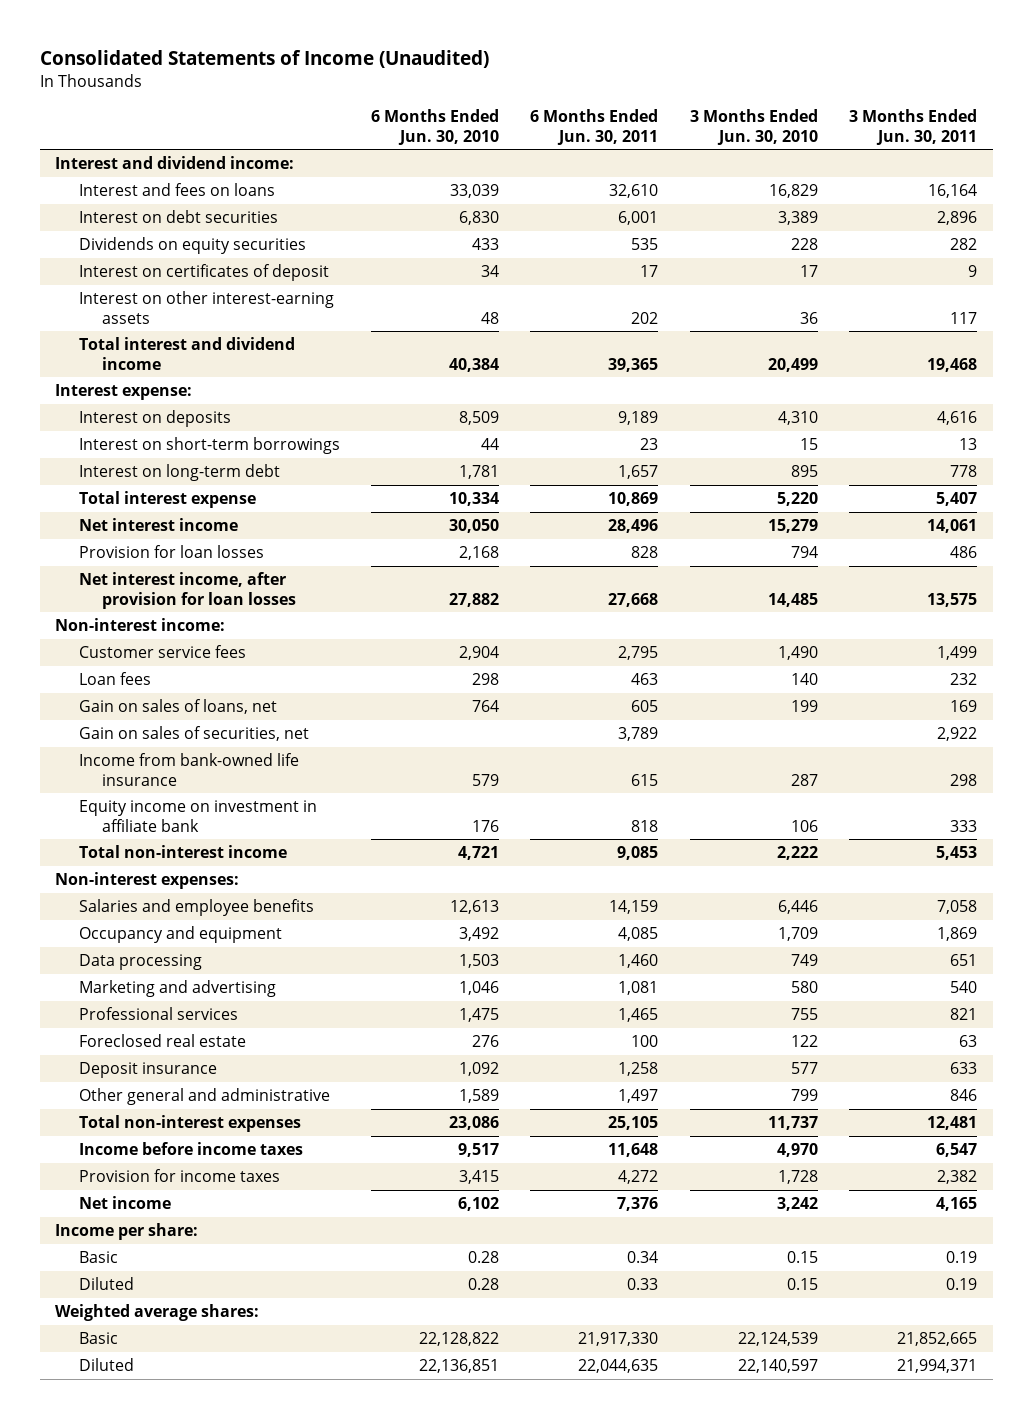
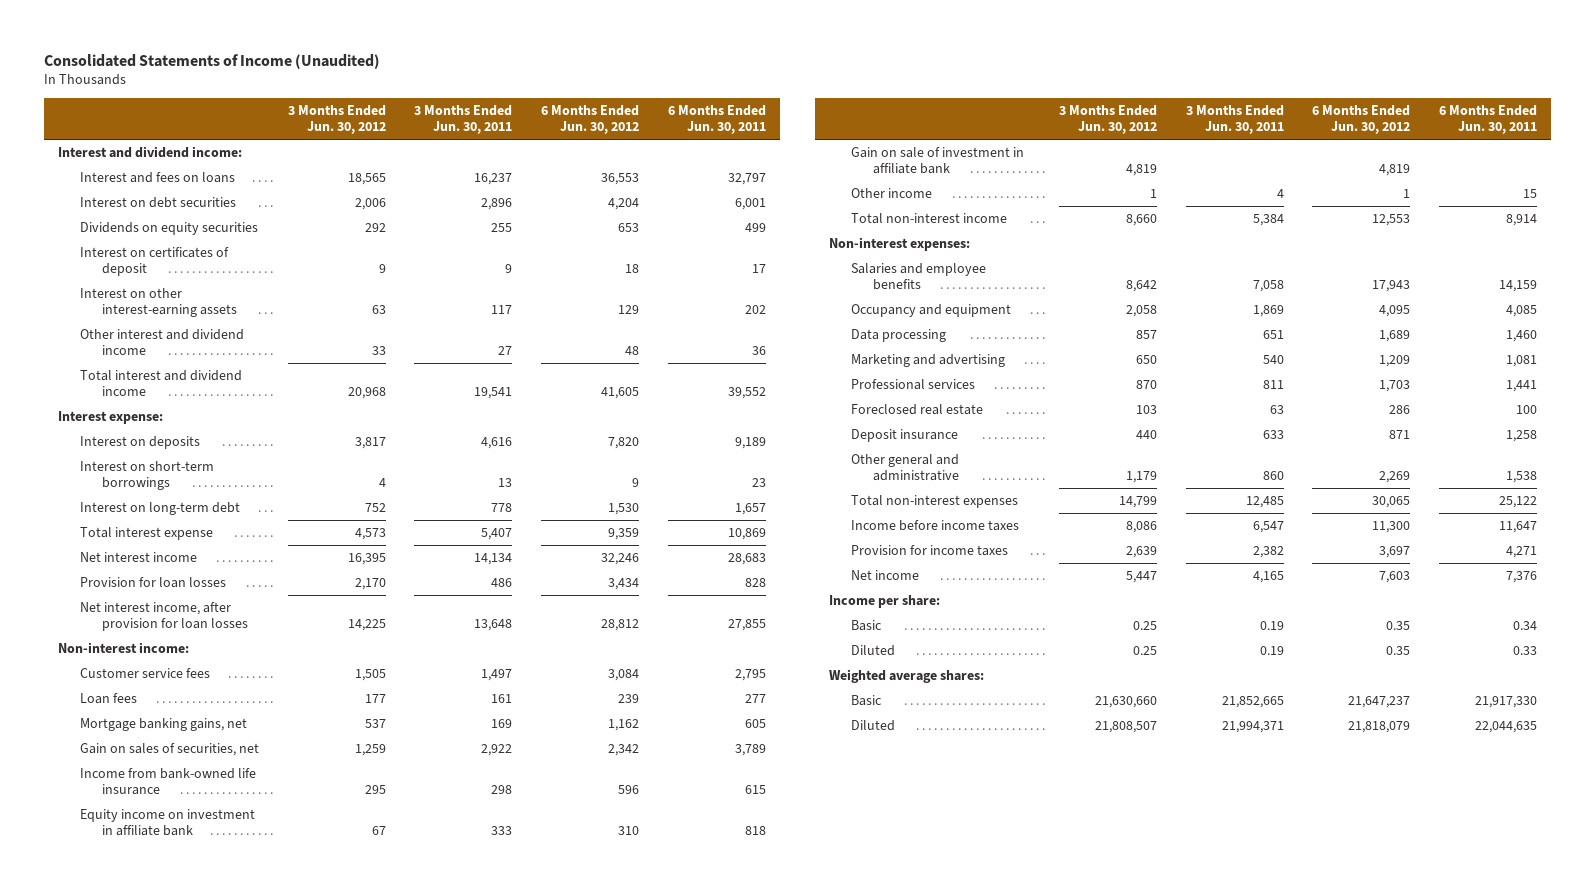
- | 6 Months Ended Jun. 30, 2010 | 6 Months Ended Jun. 30, 2011 | 3 Months Ended Jun. 30, 2010 | 3 Months Ended Jun. 30, 2011
+ | 3 Months Ended Jun. 30, 2012 | 3 Months Ended Jun. 30, 2011 | 6 Months Ended Jun. 30, 2012 | 6 Months Ended Jun. 30, 2011
- Interest and fees on loans | 33,039 | 32,610 | 16,829 | 16,164
+ Interest and fees on loans | 18,565 | 16,237 | 36,553 | 32,797
- Dividends on equity securities | 433 | 535 | 228 | 282
+ Dividends on equity securities | 292 | 255 | 653 | 499
- Total interest and dividend income | 40,384 | 39,365 | 20,499 | 19,468
+ Other interest and dividend income | 33 | 27 | 48 | 36
+ Total interest and dividend income | 20,968 | 19,541 | 41,605 | 39,552
- Net interest income | 30,050 | 28,496 | 15,279 | 14,061
+ Net interest income | 16,395 | 14,134 | 32,246 | 28,683
- Net interest income, after provision for loan losses | 27,882 | 27,668 | 14,485 | 13,575
+ Net interest income, after provision for loan losses | 14,225 | 13,648 | 28,812 | 27,855
- Customer service fees | 2,904 | 2,795 | 1,490 | 1,499
- Loan fees | 298 | 463 | 140 | 232
- Gain on sales of loans, net | 764 | 605 | 199 | 169
+ Customer service fees | 1,505 | 1,497 | 3,084 | 2,795
+ Loan fees | 177 | 161 | 239 | 277
+ Mortgage banking gains, net | 537 | 169 | 1,162 | 605
- Total non-interest income | 4,721 | 9,085 | 2,222 | 5,453
+ Gain on sale of investment in affiliate bank | 4,819 | | 4,819 |
+ Other income | 1 | 4 | 1 | 15
+ Total non-interest income | 8,660 | 5,384 | 12,553 | 8,914
- Professional services | 1,475 | 1,465 | 755 | 821
+ Professional services | 870 | 811 | 1,703 | 1,441
- Other general and administrative | 1,589 | 1,497 | 799 | 846
- Total non-interest expenses | 23,086 | 25,105 | 11,737 | 12,481
- Income before income taxes | 9,517 | 11,648 | 4,970 | 6,547
- Provision for income taxes | 3,415 | 4,272 | 1,728 | 2,382
+ Other general and administrative | 1,179 | 860 | 2,269 | 1,538
+ Total non-interest expenses | 14,799 | 12,485 | 30,065 | 25,122
+ Income before income taxes | 8,086 | 6,547 | 11,300 | 11,647
+ Provision for income taxes | 2,639 | 2,382 | 3,697 | 4,271

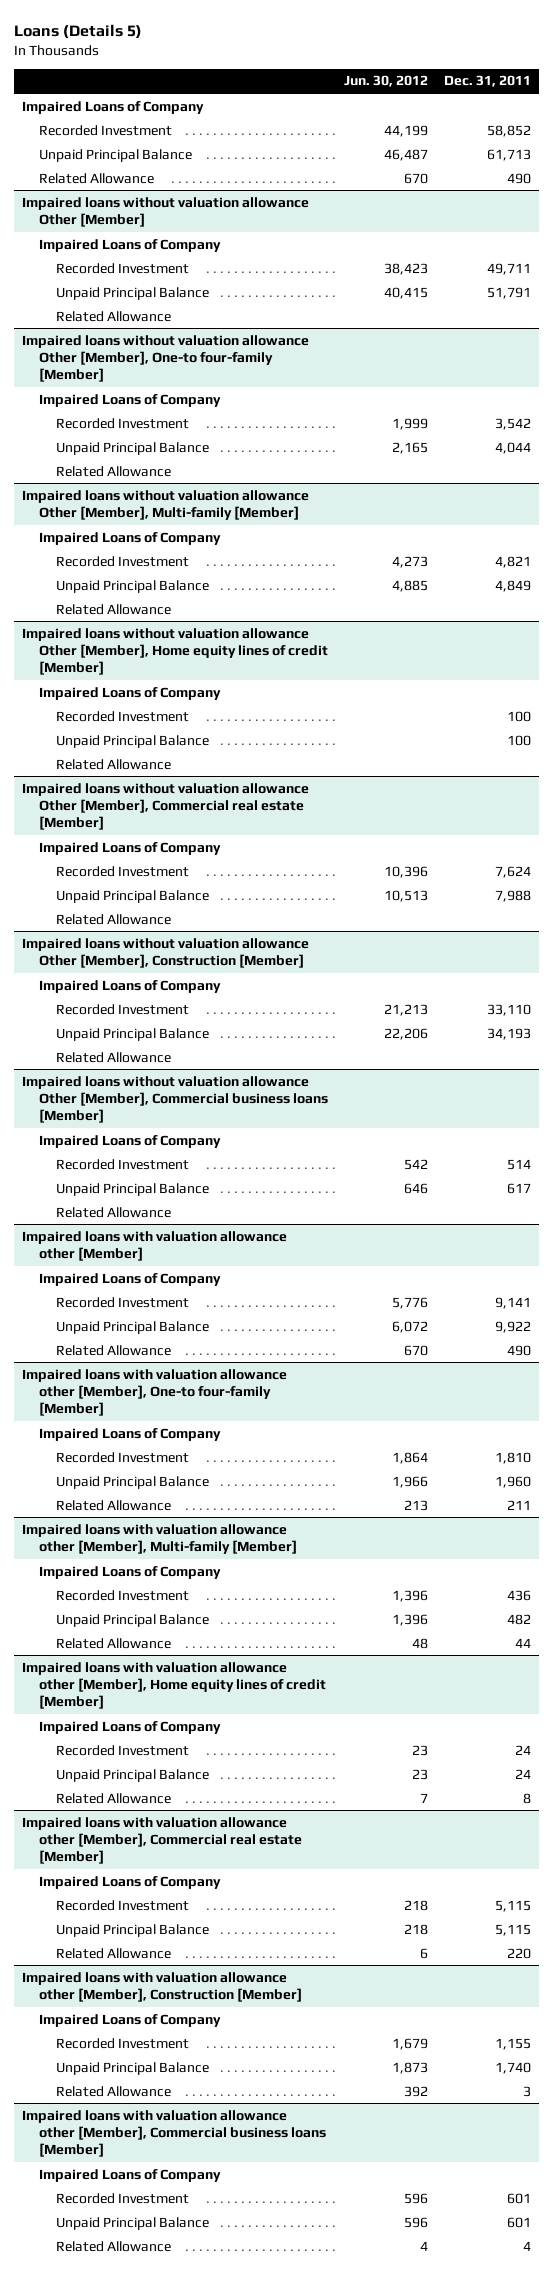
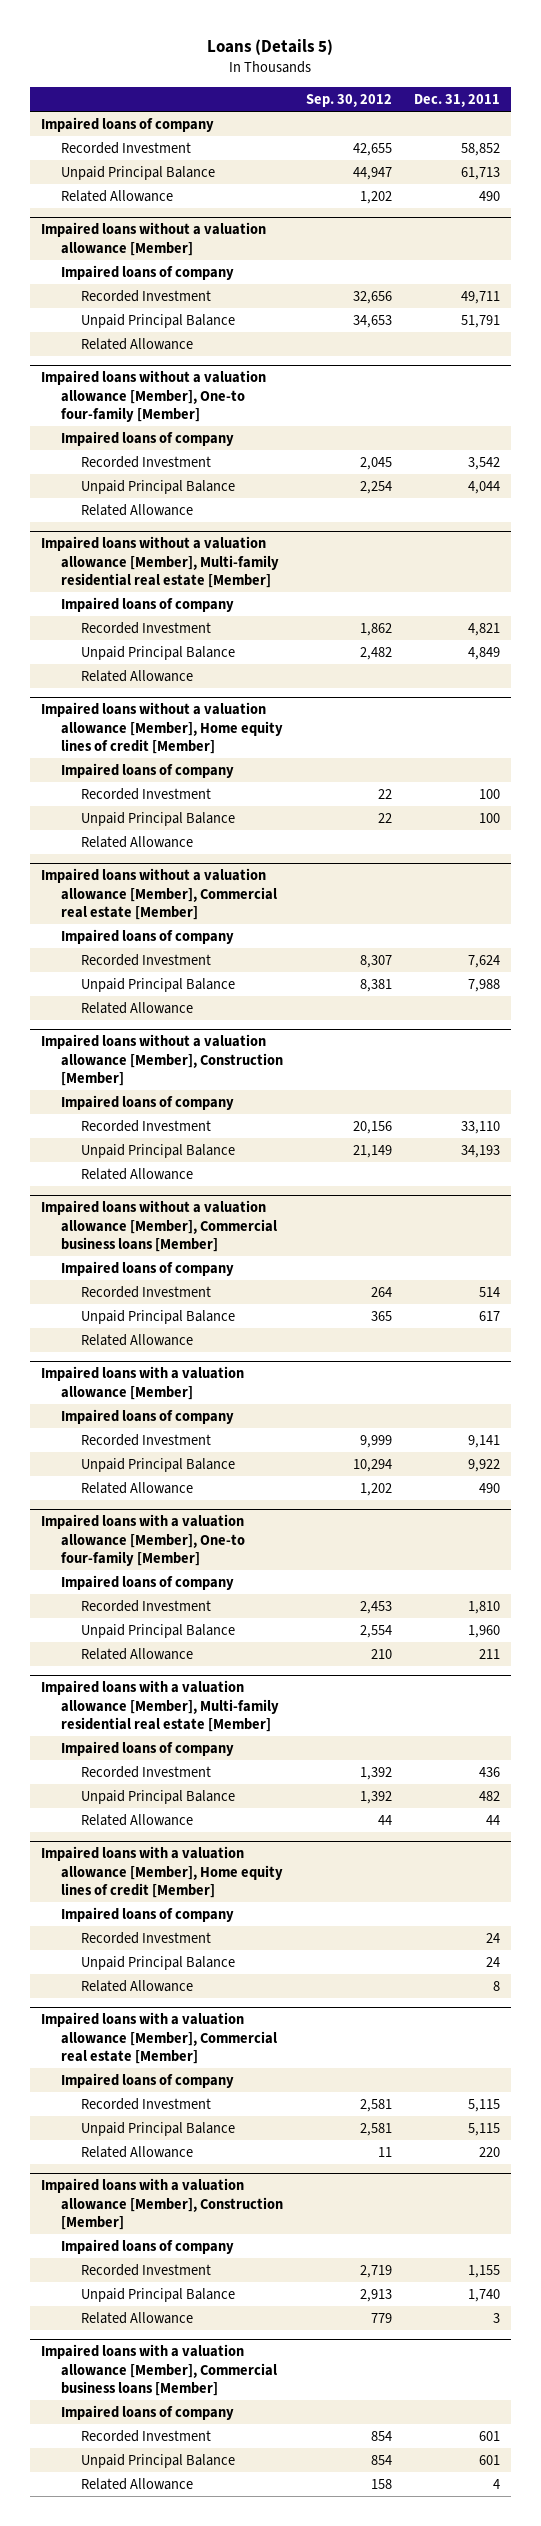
- | Jun. 30, 2012 | Dec. 31, 2011
+ | Sep. 30, 2012 | Dec. 31, 2011
- Impaired Loans of Company
+ Impaired loans of company
- Impaired loans without valuation allowance Other [Member]
- Impaired Loans of Company
+ Impaired loans without a valuation allowance [Member]
+ Impaired loans of company
- Impaired loans without valuation allowance Other [Member], One-to four-family [Member]
- Impaired Loans of Company
+ Impaired loans without a valuation allowance [Member], One-to four-family [Member]
+ Impaired loans of company
- Impaired loans without valuation allowance Other [Member], Multi-family [Member]
- Impaired Loans of Company
+ Impaired loans without a valuation allowance [Member], Multi-family residential real estate [Member]
+ Impaired loans of company
- Impaired loans without valuation allowance Other [Member], Home equity lines of credit [Member]
- Impaired Loans of Company
+ Impaired loans without a valuation allowance [Member], Home equity lines of credit [Member]
+ Impaired loans of company
- Impaired loans without valuation allowance Other [Member], Commercial real estate [Member]
- Impaired Loans of Company
+ Impaired loans without a valuation allowance [Member], Commercial real estate [Member]
+ Impaired loans of company
- Impaired loans without valuation allowance Other [Member], Construction [Member]
- Impaired Loans of Company
+ Impaired loans without a valuation allowance [Member], Construction [Member]
+ Impaired loans of company
- Impaired loans without valuation allowance Other [Member], Commercial business loans [Member]
- Impaired Loans of Company
+ Impaired loans without a valuation allowance [Member], Commercial business loans [Member]
+ Impaired loans of company
- Impaired loans with valuation allowance other [Member]
- Impaired Loans of Company
+ Impaired loans with a valuation allowance [Member]
+ Impaired loans of company
- Impaired loans with valuation allowance other [Member], One-to four-family [Member]
- Impaired Loans of Company
+ Impaired loans with a valuation allowance [Member], One-to four-family [Member]
+ Impaired loans of company
- Impaired loans with valuation allowance other [Member], Multi-family [Member]
- Impaired Loans of Company
+ Impaired loans with a valuation allowance [Member], Multi-family residential real estate [Member]
+ Impaired loans of company
- Impaired loans with valuation allowance other [Member], Home equity lines of credit [Member]
- Impaired Loans of Company
+ Impaired loans with a valuation allowance [Member], Home equity lines of credit [Member]
+ Impaired loans of company
- Impaired loans with valuation allowance other [Member], Commercial real estate [Member]
- Impaired Loans of Company
+ Impaired loans with a valuation allowance [Member], Commercial real estate [Member]
+ Impaired loans of company
- Impaired loans with valuation allowance other [Member], Construction [Member]
- Impaired Loans of Company
+ Impaired loans with a valuation allowance [Member], Construction [Member]
+ Impaired loans of company
- Impaired loans with valuation allowance other [Member], Commercial business loans [Member]
- Impaired Loans of Company
+ Impaired loans with a valuation allowance [Member], Commercial business loans [Member]
+ Impaired loans of company

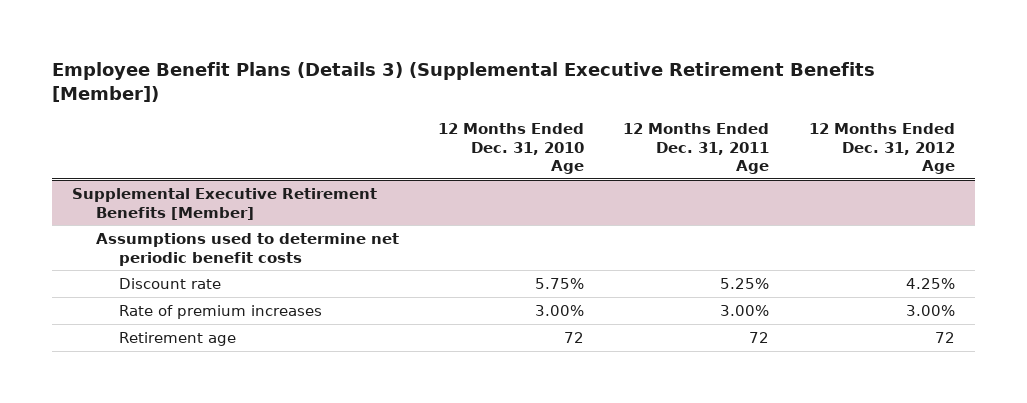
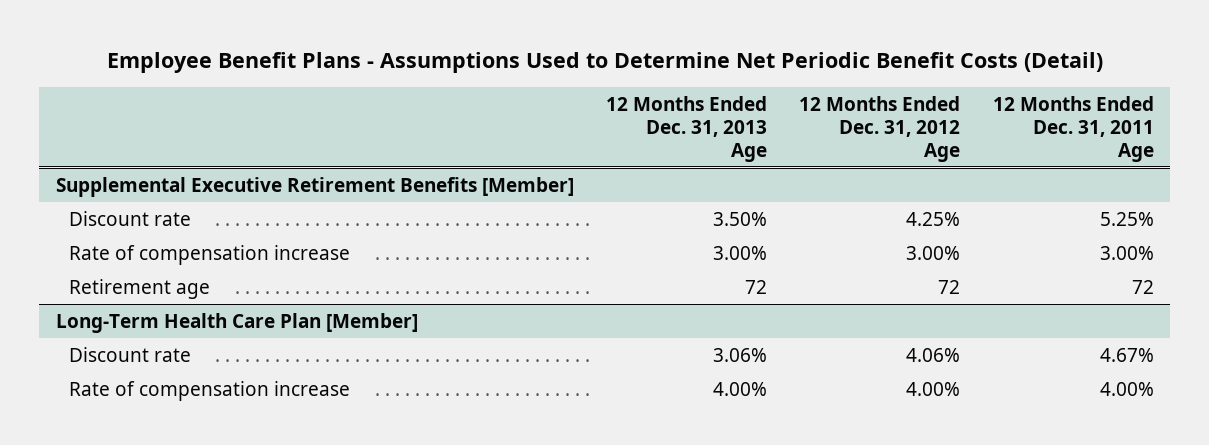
- Employee Benefit Plans (Details 3) (Supplemental Executive Retirement Benefits [Member])
+ Employee Benefit Plans - Assumptions Used to Determine Net Periodic Benefit Costs (Detail)
- | 12 Months Ended Dec. 31, 2010 Age | 12 Months Ended Dec. 31, 2011 Age | 12 Months Ended Dec. 31, 2012 Age
+ | 12 Months Ended Dec. 31, 2013 Age | 12 Months Ended Dec. 31, 2012 Age | 12 Months Ended Dec. 31, 2011 Age
@ Supplemental Executive Retirement Benefits [Member]
- Assumptions used to determine net periodic benefit costs
- Rate of premium increases | 3.00% | 3.00% | 3.00%
+ Rate of compensation increase | 3.00% | 3.00% | 3.00%
+ Long-Term Health Care Plan [Member]
+ Discount rate | 3.06% | 4.06% | 4.67%
+ Rate of compensation increase | 4.00% | 4.00% | 4.00%

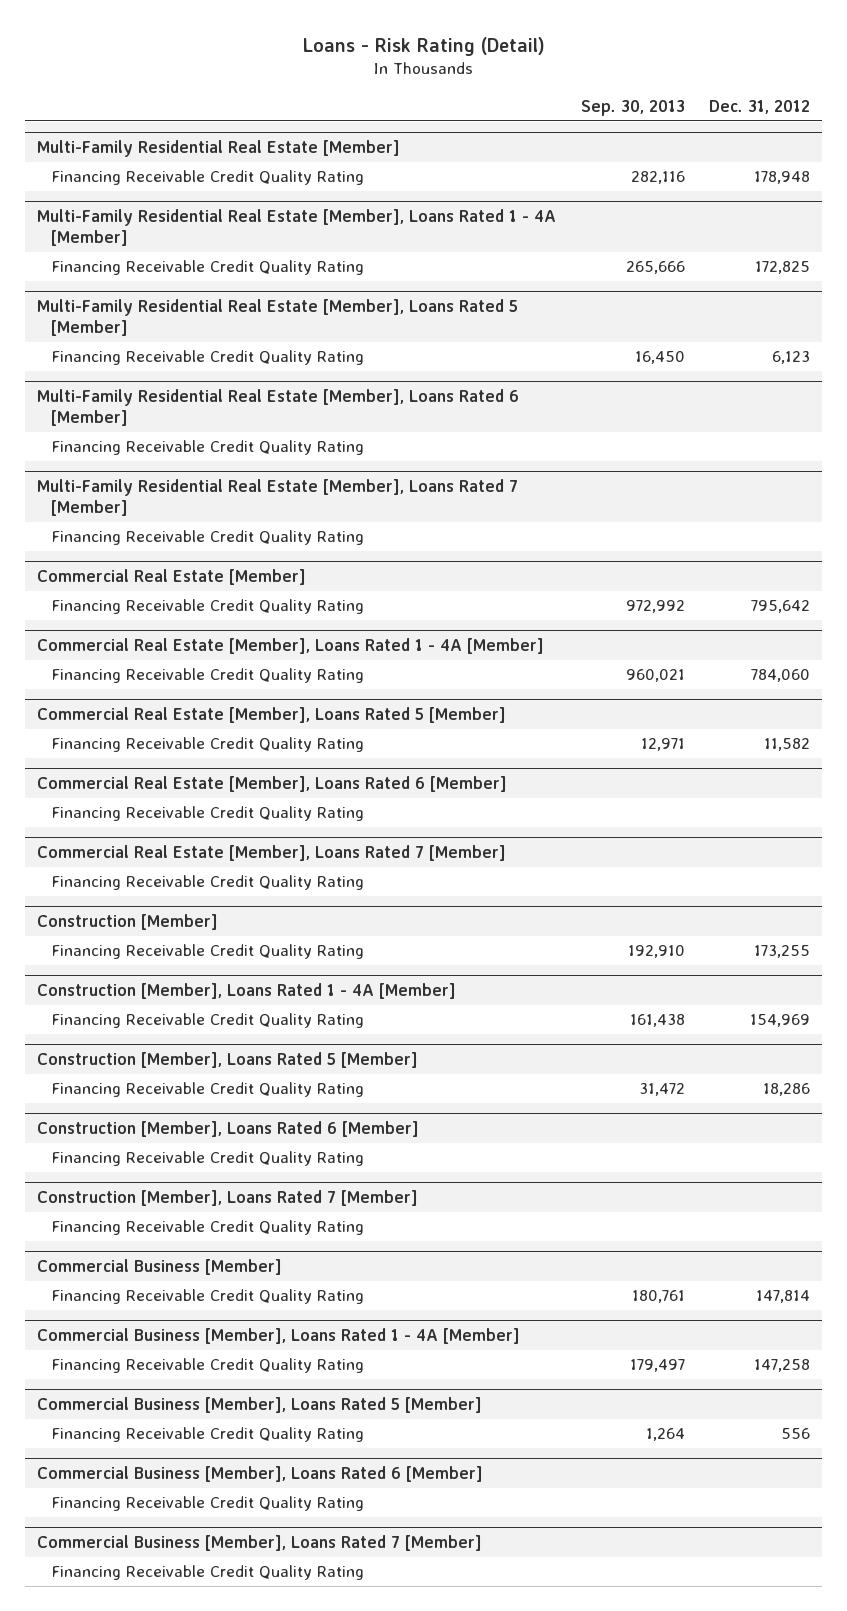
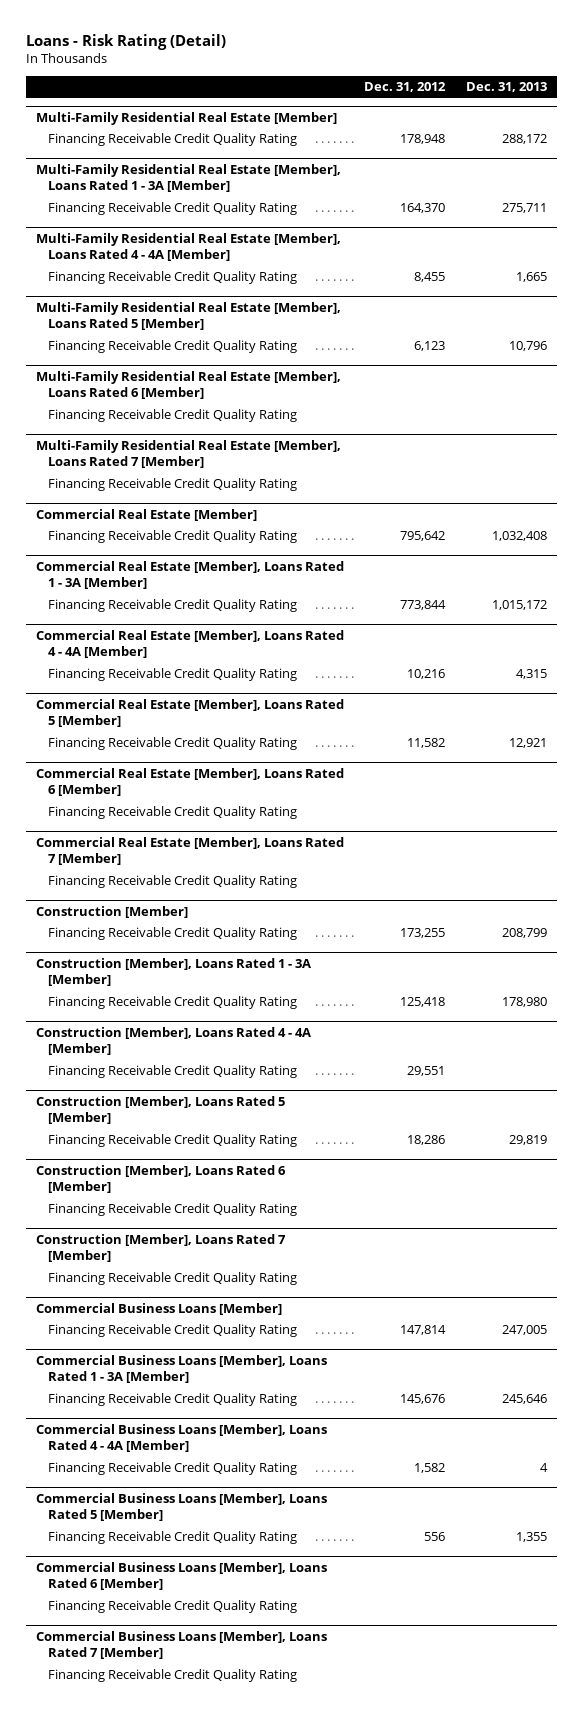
- | Sep. 30, 2013 | Dec. 31, 2012
+ | Dec. 31, 2012 | Dec. 31, 2013
- Multi-Family Residential Real Estate [Member], Loans Rated 1 - 4A [Member]
- Financing Receivable Credit Quality Rating | 265,666 | 172,825
+ Multi-Family Residential Real Estate [Member], Loans Rated 1 - 3A [Member]
+ Financing Receivable Credit Quality Rating | 164,370 | 275,711
+ Multi-Family Residential Real Estate [Member], Loans Rated 4 - 4A [Member]
+ Financing Receivable Credit Quality Rating | 8,455 | 1,665
- Commercial Real Estate [Member], Loans Rated 1 - 4A [Member]
- Financing Receivable Credit Quality Rating | 960,021 | 784,060
+ Commercial Real Estate [Member], Loans Rated 1 - 3A [Member]
+ Financing Receivable Credit Quality Rating | 773,844 | 1,015,172
+ Commercial Real Estate [Member], Loans Rated 4 - 4A [Member]
+ Financing Receivable Credit Quality Rating | 10,216 | 4,315
- Construction [Member], Loans Rated 1 - 4A [Member]
- Financing Receivable Credit Quality Rating | 161,438 | 154,969
+ Construction [Member], Loans Rated 1 - 3A [Member]
+ Financing Receivable Credit Quality Rating | 125,418 | 178,980
+ Construction [Member], Loans Rated 4 - 4A [Member]
+ Financing Receivable Credit Quality Rating | 29,551 |
- Commercial Business [Member]
+ Commercial Business Loans [Member]
- Commercial Business [Member], Loans Rated 1 - 4A [Member]
- Financing Receivable Credit Quality Rating | 179,497 | 147,258
- Commercial Business [Member], Loans Rated 5 [Member]
+ Commercial Business Loans [Member], Loans Rated 1 - 3A [Member]
+ Financing Receivable Credit Quality Rating | 145,676 | 245,646
+ Commercial Business Loans [Member], Loans Rated 4 - 4A [Member]
+ Financing Receivable Credit Quality Rating | 1,582 | 4
+ Commercial Business Loans [Member], Loans Rated 5 [Member]
- Commercial Business [Member], Loans Rated 6 [Member]
+ Commercial Business Loans [Member], Loans Rated 6 [Member]
- Commercial Business [Member], Loans Rated 7 [Member]
+ Commercial Business Loans [Member], Loans Rated 7 [Member]

